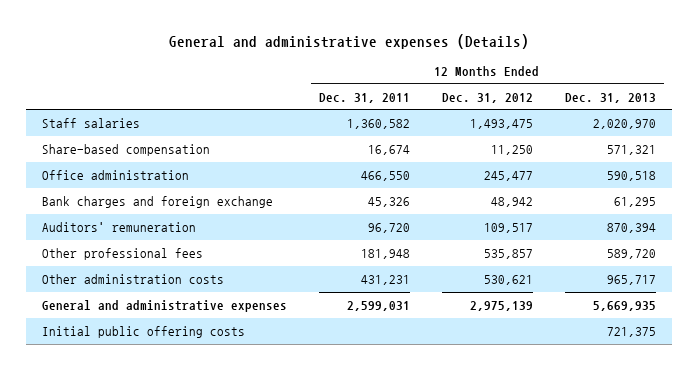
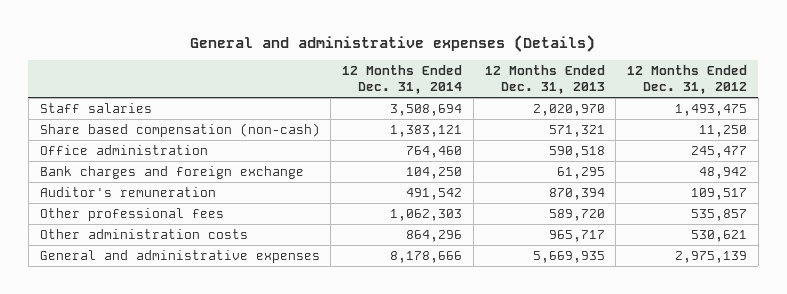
- | 12 Months Ended Dec. 31, 2011 | 12 Months Ended Dec. 31, 2012 | 12 Months Ended Dec. 31, 2013
+ | 12 Months Ended Dec. 31, 2014 | 12 Months Ended Dec. 31, 2013 | 12 Months Ended Dec. 31, 2012
- Share-based compensation | 16,674 | 11,250 | 571,321
+ Share based compensation (non-cash) | 1,383,121 | 571,321 | 11,250
- Auditors' remuneration | 96,720 | 109,517 | 870,394
+ Auditor's remuneration | 491,542 | 870,394 | 109,517
- Initial public offering costs | | | 721,375

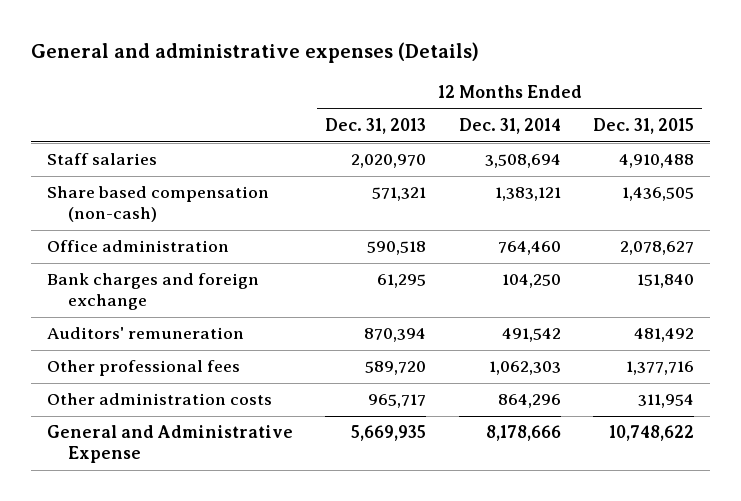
- | 12 Months Ended Dec. 31, 2014 | 12 Months Ended Dec. 31, 2013 | 12 Months Ended Dec. 31, 2012
+ | 12 Months Ended Dec. 31, 2013 | 12 Months Ended Dec. 31, 2014 | 12 Months Ended Dec. 31, 2015
- Auditor's remuneration | 491,542 | 870,394 | 109,517
+ Auditors' remuneration | 870,394 | 491,542 | 481,492
- General and administrative expenses | 8,178,666 | 5,669,935 | 2,975,139
+ General and Administrative Expense | 5,669,935 | 8,178,666 | 10,748,622

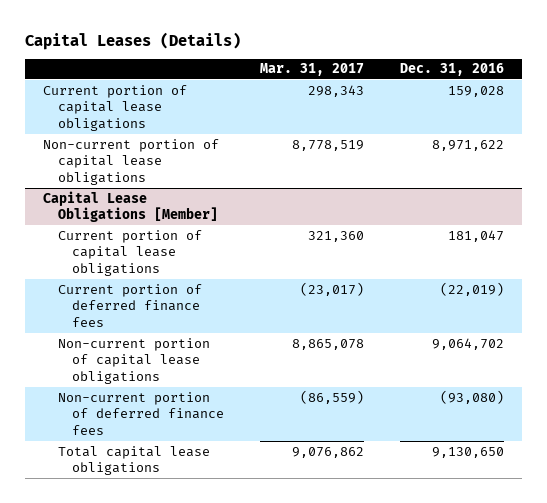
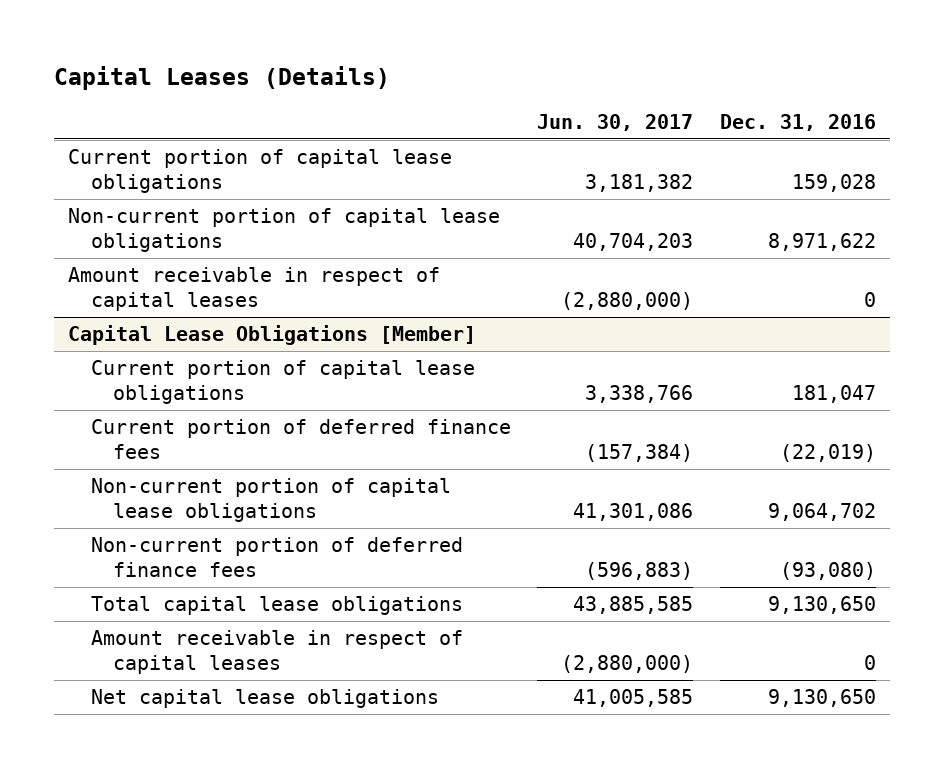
- | Mar. 31, 2017 | Dec. 31, 2016
+ | Jun. 30, 2017 | Dec. 31, 2016
+ Amount receivable in respect of capital leases | (2,880,000) | 0
@ Capital Lease Obligations [Member]
+ Amount receivable in respect of capital leases | (2,880,000) | 0
+ Net capital lease obligations | 41,005,585 | 9,130,650

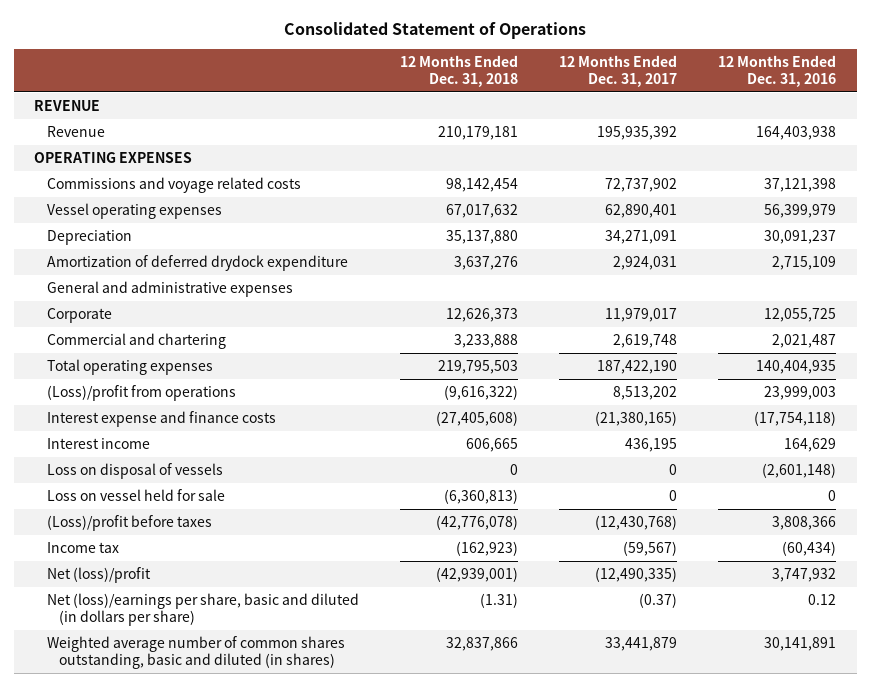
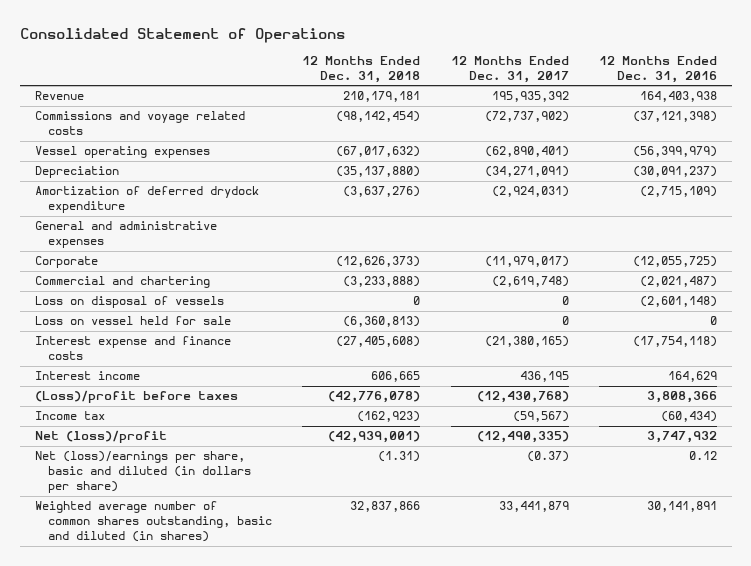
- REVENUE
- OPERATING EXPENSES
- Commissions and voyage related costs | 98,142,454 | 72,737,902 | 37,121,398
- Vessel operating expenses | 67,017,632 | 62,890,401 | 56,399,979
- Depreciation | 35,137,880 | 34,271,091 | 30,091,237
- Amortization of deferred drydock expenditure | 3,637,276 | 2,924,031 | 2,715,109
+ Commissions and voyage related costs | (98,142,454) | (72,737,902) | (37,121,398)
+ Vessel operating expenses | (67,017,632) | (62,890,401) | (56,399,979)
+ Depreciation | (35,137,880) | (34,271,091) | (30,091,237)
+ Amortization of deferred drydock expenditure | (3,637,276) | (2,924,031) | (2,715,109)
- Corporate | 12,626,373 | 11,979,017 | 12,055,725
- Commercial and chartering | 3,233,888 | 2,619,748 | 2,021,487
- Total operating expenses | 219,795,503 | 187,422,190 | 140,404,935
- (Loss)/profit from operations | (9,616,322) | 8,513,202 | 23,999,003
+ Corporate | (12,626,373) | (11,979,017) | (12,055,725)
+ Commercial and chartering | (3,233,888) | (2,619,748) | (2,021,487)
moved down: Interest expense and finance costs | (27,405,608) | (21,380,165) | (17,754,118)
moved down: Interest income | 606,665 | 436,195 | 164,629

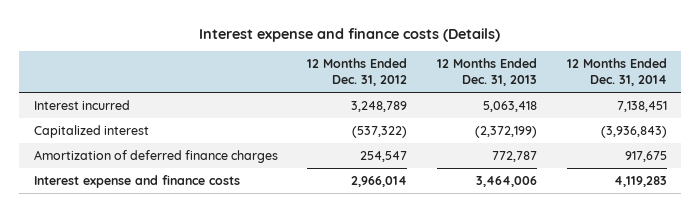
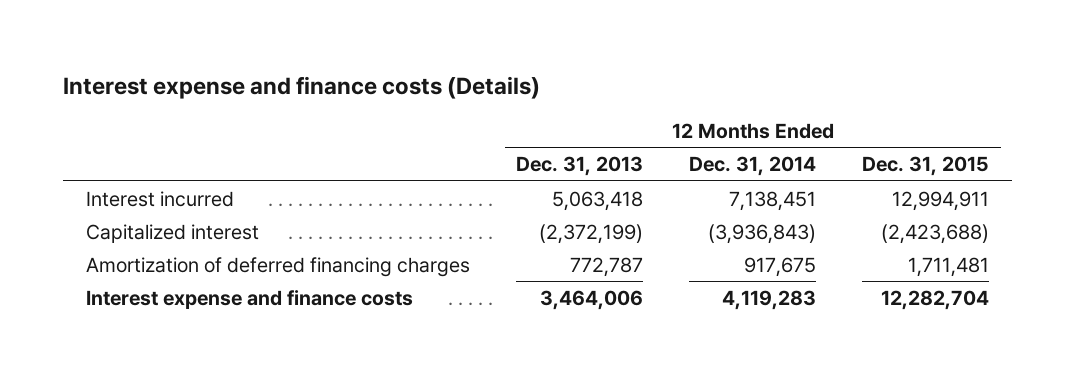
- | 12 Months Ended Dec. 31, 2012 | 12 Months Ended Dec. 31, 2013 | 12 Months Ended Dec. 31, 2014
+ | 12 Months Ended Dec. 31, 2013 | 12 Months Ended Dec. 31, 2014 | 12 Months Ended Dec. 31, 2015
- Amortization of deferred finance charges | 254,547 | 772,787 | 917,675
+ Amortization of deferred financing charges | 772,787 | 917,675 | 1,711,481

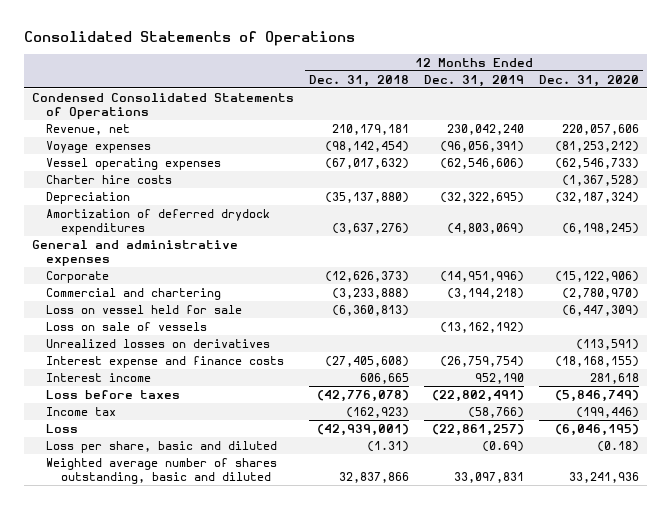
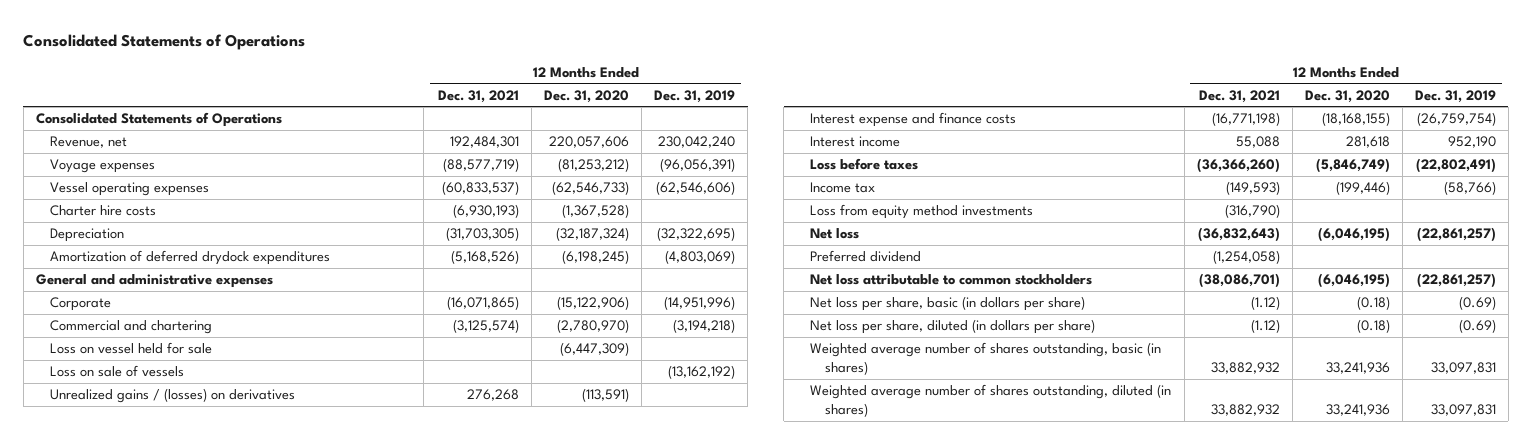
- | 12 Months Ended Dec. 31, 2018 | 12 Months Ended Dec. 31, 2019 | 12 Months Ended Dec. 31, 2020
+ | 12 Months Ended Dec. 31, 2021 | 12 Months Ended Dec. 31, 2020 | 12 Months Ended Dec. 31, 2019
- Condensed Consolidated Statements of Operations
+ Consolidated Statements of Operations
- Unrealized losses on derivatives | | | (113,591)
+ Unrealized gains / (losses) on derivatives | 276,268 | (113,591) |
- Loss | (42,939,001) | (22,861,257) | (6,046,195)
- Loss per share, basic and diluted | (1.31) | (0.69) | (0.18)
- Weighted average number of shares outstanding, basic and diluted | 32,837,866 | 33,097,831 | 33,241,936
+ Loss from equity method investments | (316,790) | |
+ Net loss | (36,832,643) | (6,046,195) | (22,861,257)
+ Preferred dividend | (1,254,058) | |
+ Net loss attributable to common stockholders | (38,086,701) | (6,046,195) | (22,861,257)
+ Net loss per share, basic (in dollars per share) | (1.12) | (0.18) | (0.69)
+ Net loss per share, diluted (in dollars per share) | (1.12) | (0.18) | (0.69)
+ Weighted average number of shares outstanding, basic (in shares) | 33,882,932 | 33,241,936 | 33,097,831
+ Weighted average number of shares outstanding, diluted (in shares) | 33,882,932 | 33,241,936 | 33,097,831

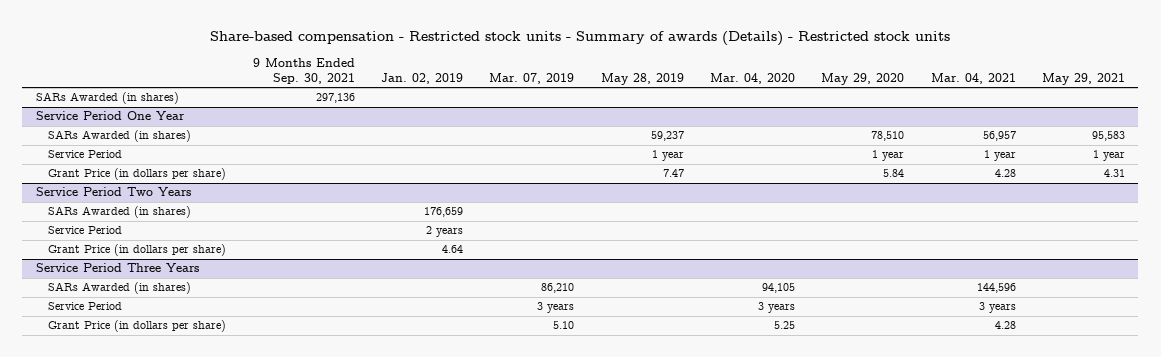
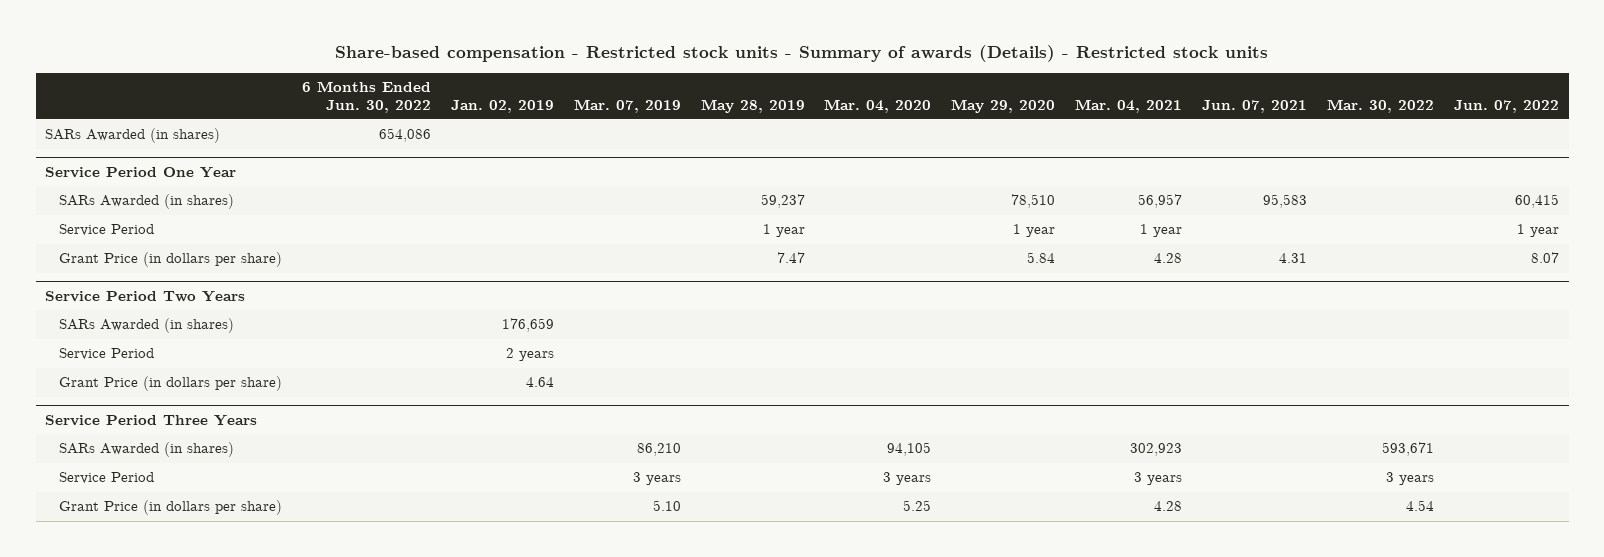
- | 9 Months Ended Sep. 30, 2021 | Jan. 02, 2019 | Mar. 07, 2019 | May 28, 2019 | Mar. 04, 2020 | May 29, 2020 | Mar. 04, 2021 | May 29, 2021
+ | 6 Months Ended Jun. 30, 2022 | Jan. 02, 2019 | Mar. 07, 2019 | May 28, 2019 | Mar. 04, 2020 | May 29, 2020 | Mar. 04, 2021 | Jun. 07, 2021 | Mar. 30, 2022 | Jun. 07, 2022
@ Service Period Three Years
- SARs Awarded (in shares) | | | 86,210 | | 94,105 | | 144,596 |
+ SARs Awarded (in shares) | | | 86,210 | | 94,105 | | 302,923 | | 593,671 |

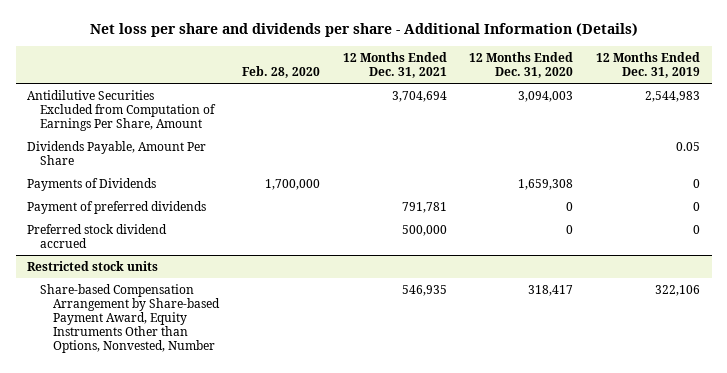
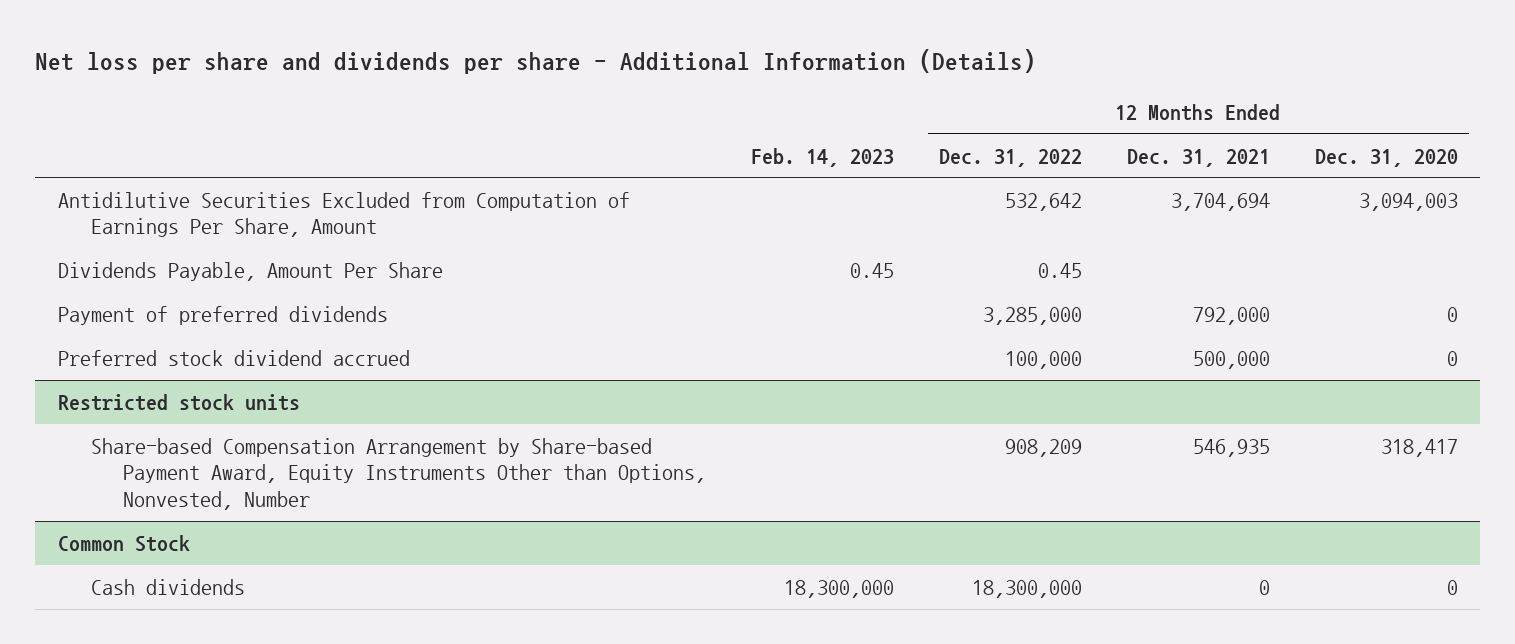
- | Feb. 28, 2020 | 12 Months Ended Dec. 31, 2021 | 12 Months Ended Dec. 31, 2020 | 12 Months Ended Dec. 31, 2019
+ | Feb. 14, 2023 | 12 Months Ended Dec. 31, 2022 | 12 Months Ended Dec. 31, 2021 | 12 Months Ended Dec. 31, 2020
- Payments of Dividends | 1,700,000 | | 1,659,308 | 0
- Payment of preferred dividends | | 791,781 | 0 | 0
+ Payment of preferred dividends | | 3,285,000 | 792,000 | 0
+ Common Stock
+ Cash dividends | 18,300,000 | 18,300,000 | 0 | 0

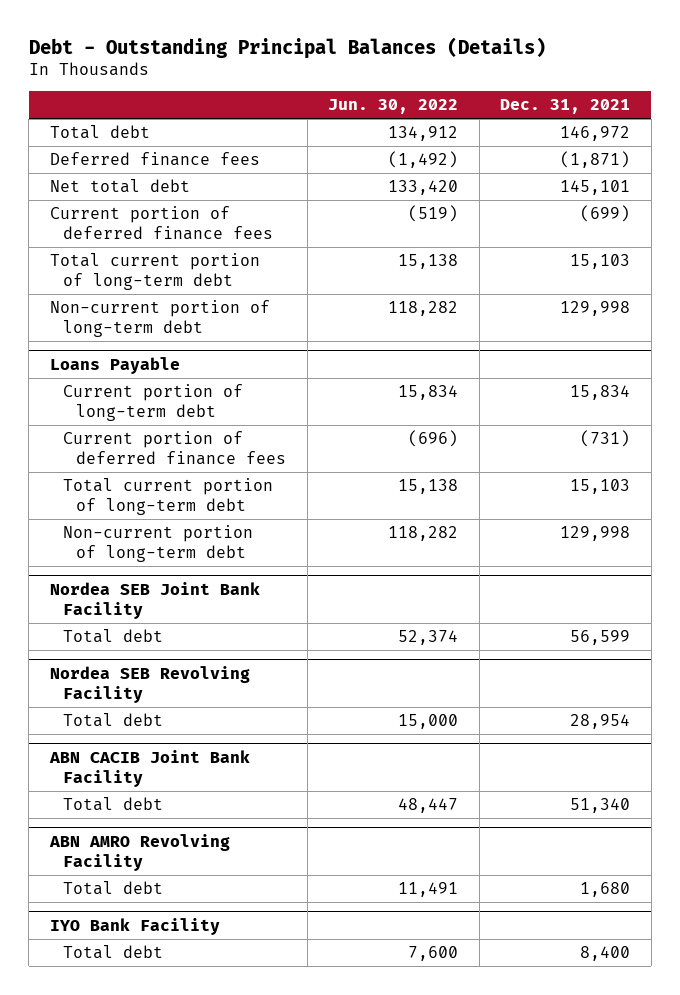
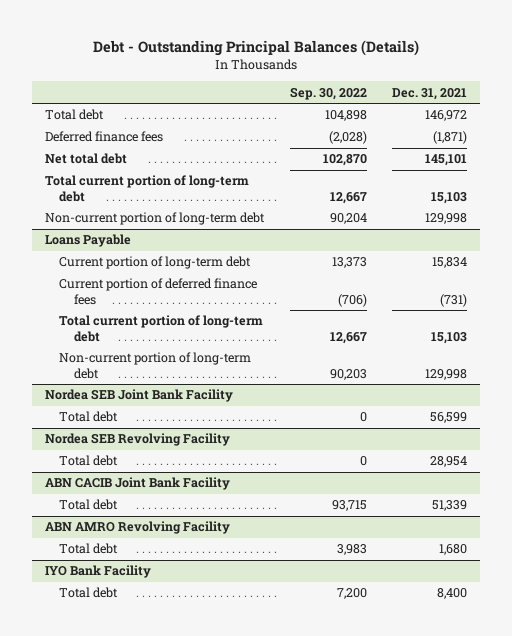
- | Jun. 30, 2022 | Dec. 31, 2021
+ | Sep. 30, 2022 | Dec. 31, 2021
- Current portion of deferred finance fees | (519) | (699)
@ ABN CACIB Joint Bank Facility
- Total debt | 48,447 | 51,340
+ Total debt | 93,715 | 51,339

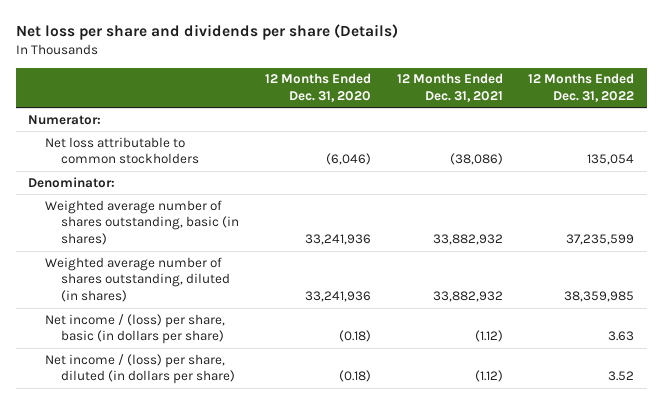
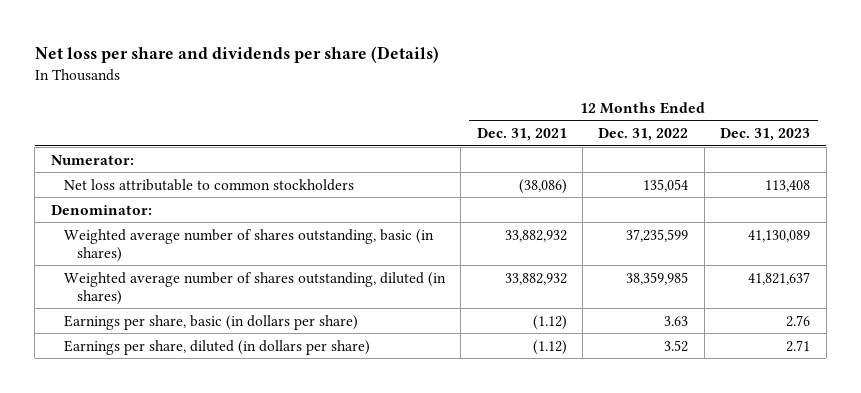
- | 12 Months Ended Dec. 31, 2020 | 12 Months Ended Dec. 31, 2021 | 12 Months Ended Dec. 31, 2022
+ | 12 Months Ended Dec. 31, 2021 | 12 Months Ended Dec. 31, 2022 | 12 Months Ended Dec. 31, 2023
- Net income / (loss) per share, basic (in dollars per share) | (0.18) | (1.12) | 3.63
- Net income / (loss) per share, diluted (in dollars per share) | (0.18) | (1.12) | 3.52
+ Earnings per share, basic (in dollars per share) | (1.12) | 3.63 | 2.76
+ Earnings per share, diluted (in dollars per share) | (1.12) | 3.52 | 2.71

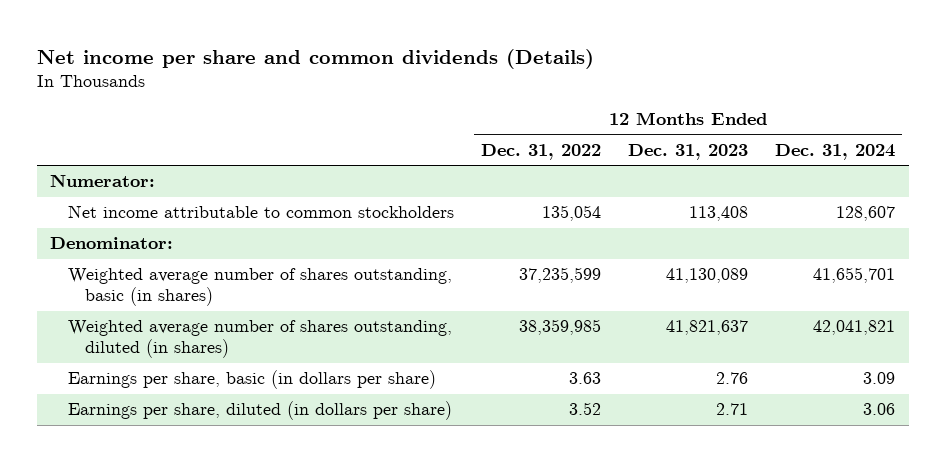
- Net loss per share and dividends per share (Details)
+ Net income per share and common dividends (Details)
- | 12 Months Ended Dec. 31, 2021 | 12 Months Ended Dec. 31, 2022 | 12 Months Ended Dec. 31, 2023
+ | 12 Months Ended Dec. 31, 2022 | 12 Months Ended Dec. 31, 2023 | 12 Months Ended Dec. 31, 2024
- Net loss attributable to common stockholders | (38,086) | 135,054 | 113,408
+ Net income attributable to common stockholders | 135,054 | 113,408 | 128,607

